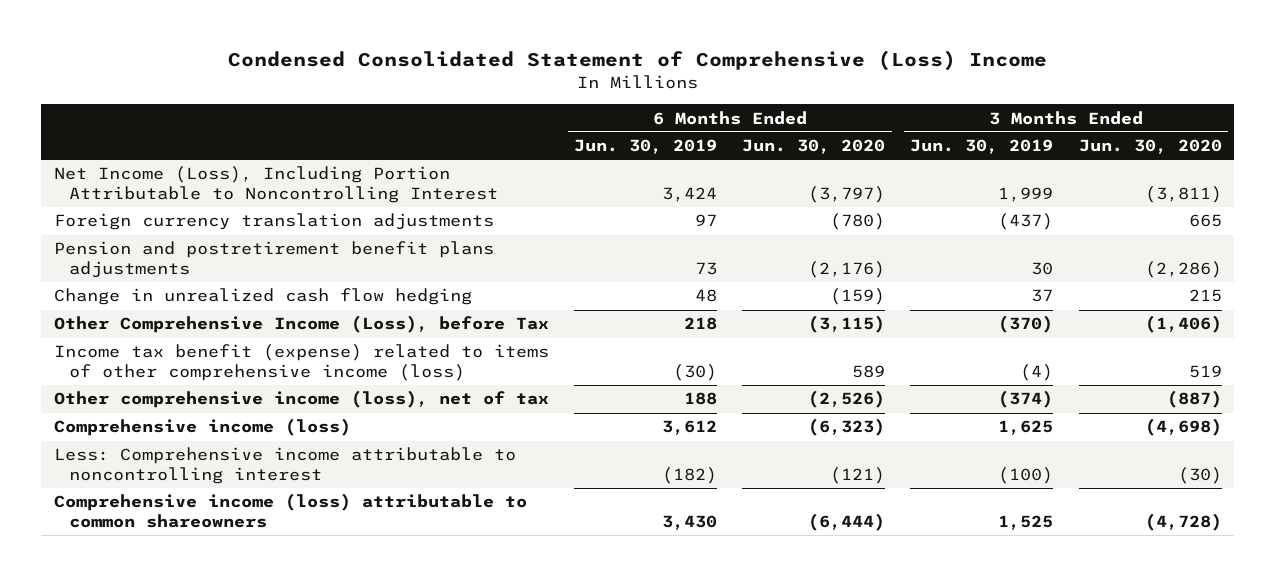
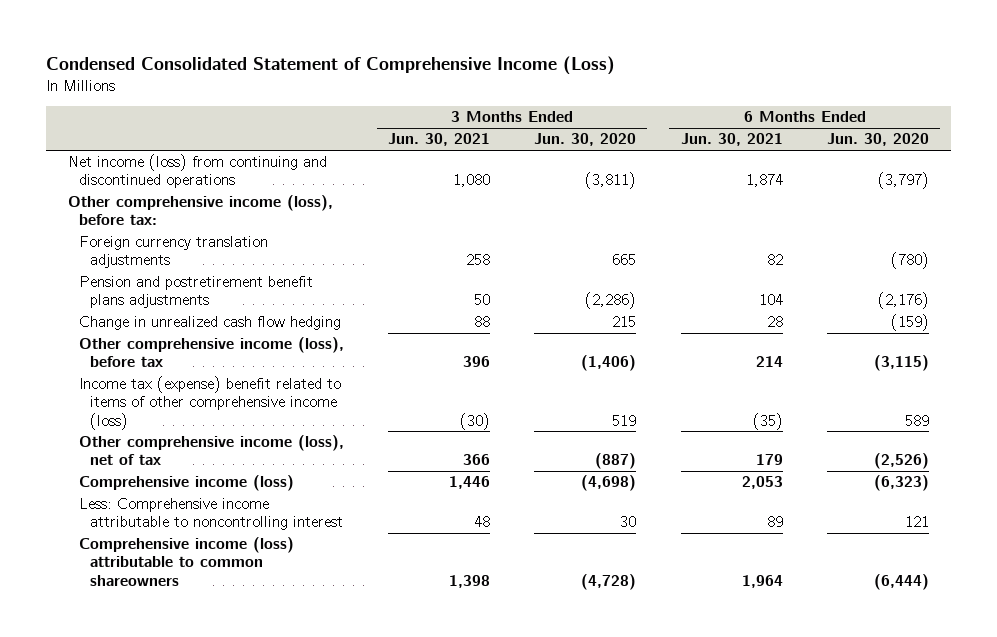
- Condensed Consolidated Statement of Comprehensive (Loss) Income
+ Condensed Consolidated Statement of Comprehensive Income (Loss)
- | 6 Months Ended Jun. 30, 2019 | 6 Months Ended Jun. 30, 2020 | 3 Months Ended Jun. 30, 2019 | 3 Months Ended Jun. 30, 2020
+ | 3 Months Ended Jun. 30, 2021 | 3 Months Ended Jun. 30, 2020 | 6 Months Ended Jun. 30, 2021 | 6 Months Ended Jun. 30, 2020
- Net Income (Loss), Including Portion Attributable to Noncontrolling Interest | 3,424 | (3,797) | 1,999 | (3,811)
+ Net income (loss) from continuing and discontinued operations | 1,080 | (3,811) | 1,874 | (3,797)
+ Other comprehensive income (loss), before tax:
- Other Comprehensive Income (Loss), before Tax | 218 | (3,115) | (370) | (1,406)
- Income tax benefit (expense) related to items of other comprehensive income (loss) | (30) | 589 | (4) | 519
+ Other comprehensive income (loss), before tax | 396 | (1,406) | 214 | (3,115)
+ Income tax (expense) benefit related to items of other comprehensive income (loss) | (30) | 519 | (35) | 589
- Less: Comprehensive income attributable to noncontrolling interest | (182) | (121) | (100) | (30)
+ Less: Comprehensive income attributable to noncontrolling interest | 48 | 30 | 89 | 121

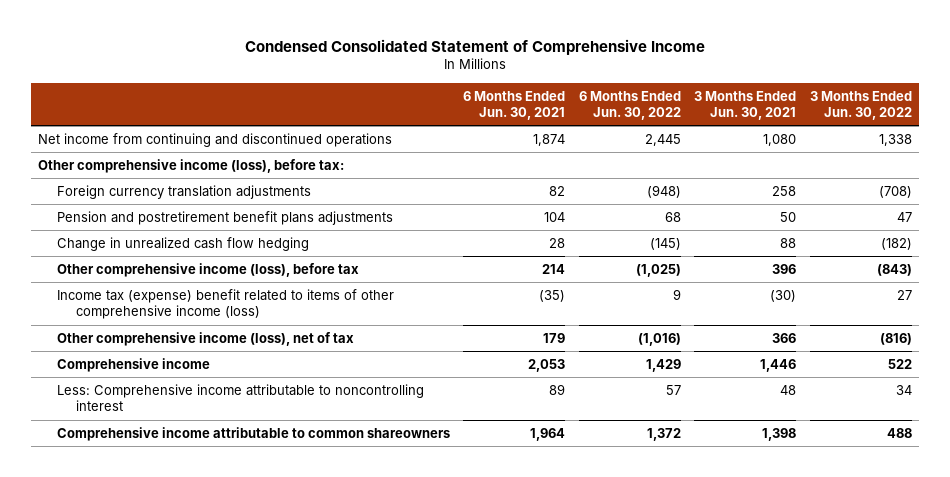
- Condensed Consolidated Statement of Comprehensive Income (Loss)
+ Condensed Consolidated Statement of Comprehensive Income
- | 3 Months Ended Jun. 30, 2021 | 3 Months Ended Jun. 30, 2020 | 6 Months Ended Jun. 30, 2021 | 6 Months Ended Jun. 30, 2020
+ | 6 Months Ended Jun. 30, 2021 | 6 Months Ended Jun. 30, 2022 | 3 Months Ended Jun. 30, 2021 | 3 Months Ended Jun. 30, 2022
- Net income (loss) from continuing and discontinued operations | 1,080 | (3,811) | 1,874 | (3,797)
+ Net income from continuing and discontinued operations | 1,874 | 2,445 | 1,080 | 1,338
- Comprehensive income (loss) | 1,446 | (4,698) | 2,053 | (6,323)
+ Comprehensive income | 2,053 | 1,429 | 1,446 | 522
- Comprehensive income (loss) attributable to common shareowners | 1,398 | (4,728) | 1,964 | (6,444)
+ Comprehensive income attributable to common shareowners | 1,964 | 1,372 | 1,398 | 488

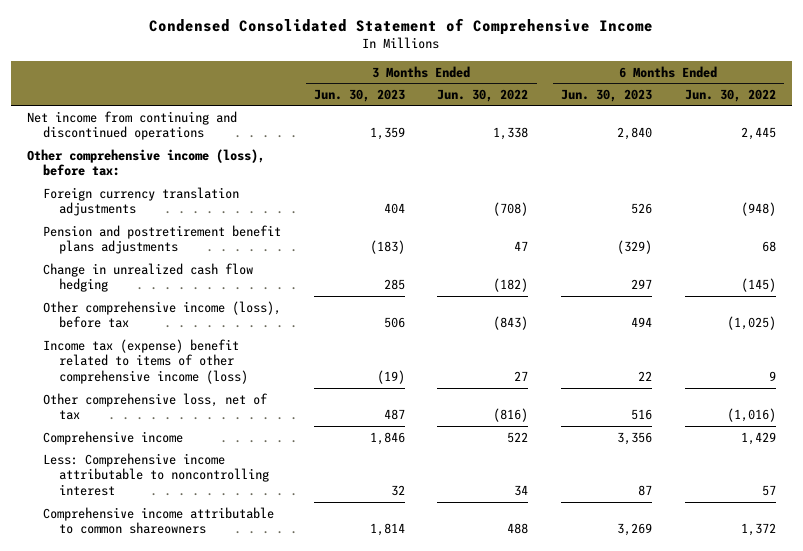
- | 6 Months Ended Jun. 30, 2021 | 6 Months Ended Jun. 30, 2022 | 3 Months Ended Jun. 30, 2021 | 3 Months Ended Jun. 30, 2022
+ | 3 Months Ended Jun. 30, 2023 | 3 Months Ended Jun. 30, 2022 | 6 Months Ended Jun. 30, 2023 | 6 Months Ended Jun. 30, 2022
- Other comprehensive income (loss), net of tax | 179 | (1,016) | 366 | (816)
+ Other comprehensive loss, net of tax | 487 | (816) | 516 | (1,016)

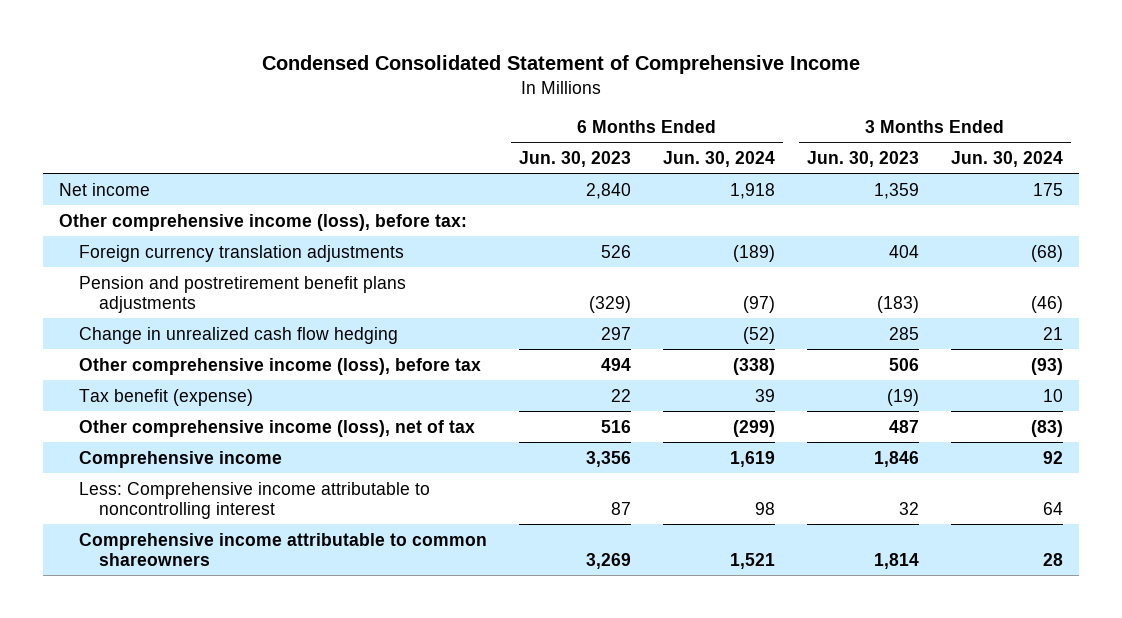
- | 3 Months Ended Jun. 30, 2023 | 3 Months Ended Jun. 30, 2022 | 6 Months Ended Jun. 30, 2023 | 6 Months Ended Jun. 30, 2022
+ | 6 Months Ended Jun. 30, 2023 | 6 Months Ended Jun. 30, 2024 | 3 Months Ended Jun. 30, 2023 | 3 Months Ended Jun. 30, 2024
- Net income from continuing and discontinued operations | 1,359 | 1,338 | 2,840 | 2,445
+ Net income | 2,840 | 1,918 | 1,359 | 175
- Income tax (expense) benefit related to items of other comprehensive income (loss) | (19) | 27 | 22 | 9
- Other comprehensive loss, net of tax | 487 | (816) | 516 | (1,016)
+ Tax benefit (expense) | 22 | 39 | (19) | 10
+ Other comprehensive income (loss), net of tax | 516 | (299) | 487 | (83)

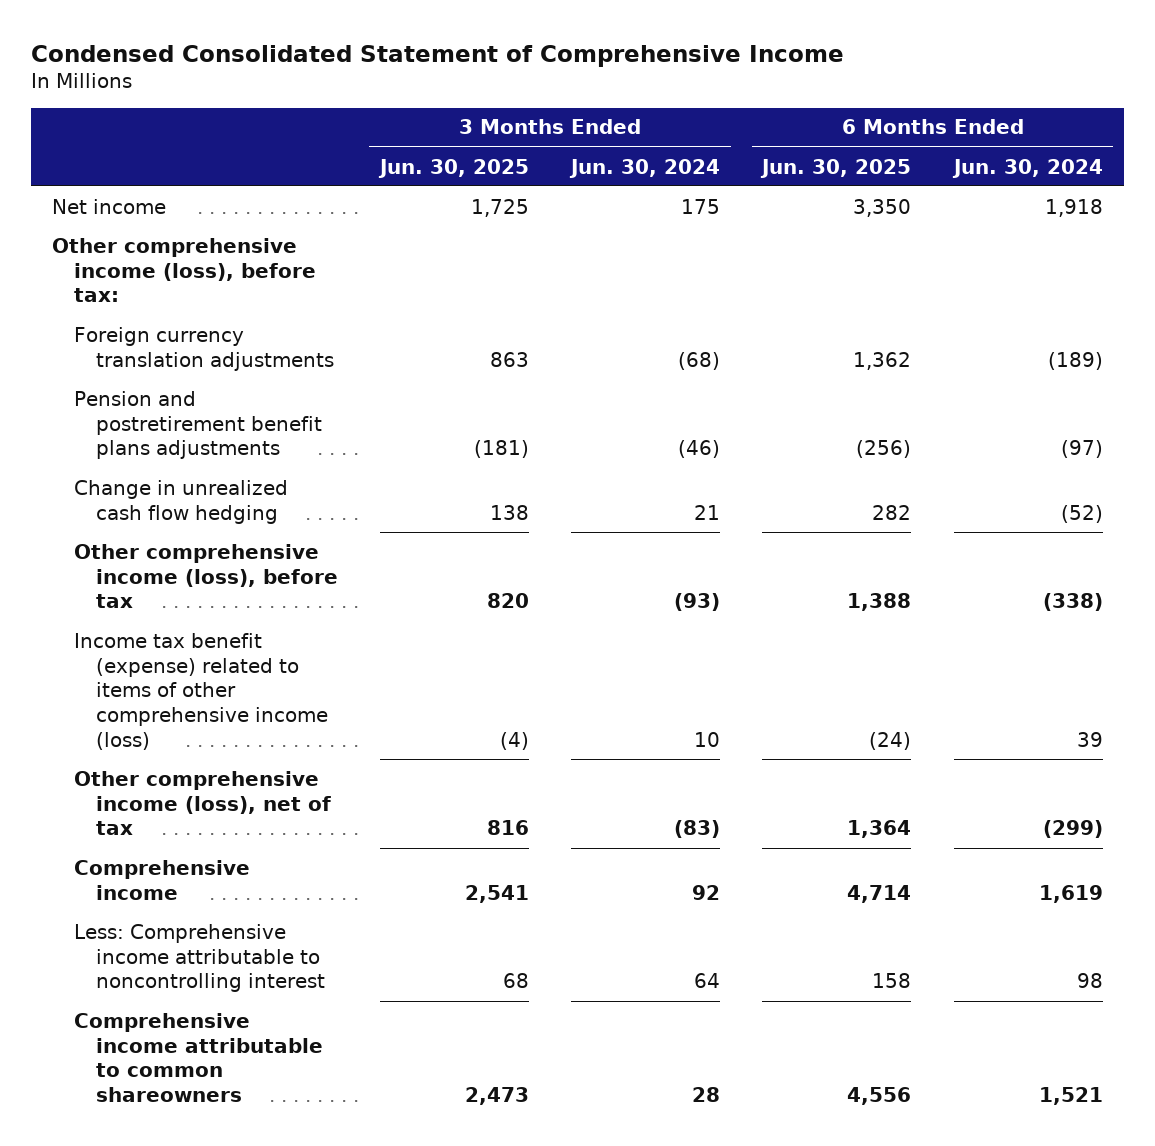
- | 6 Months Ended Jun. 30, 2023 | 6 Months Ended Jun. 30, 2024 | 3 Months Ended Jun. 30, 2023 | 3 Months Ended Jun. 30, 2024
+ | 3 Months Ended Jun. 30, 2025 | 3 Months Ended Jun. 30, 2024 | 6 Months Ended Jun. 30, 2025 | 6 Months Ended Jun. 30, 2024
- Tax benefit (expense) | 22 | 39 | (19) | 10
+ Income tax benefit (expense) related to items of other comprehensive income (loss) | (4) | 10 | (24) | 39

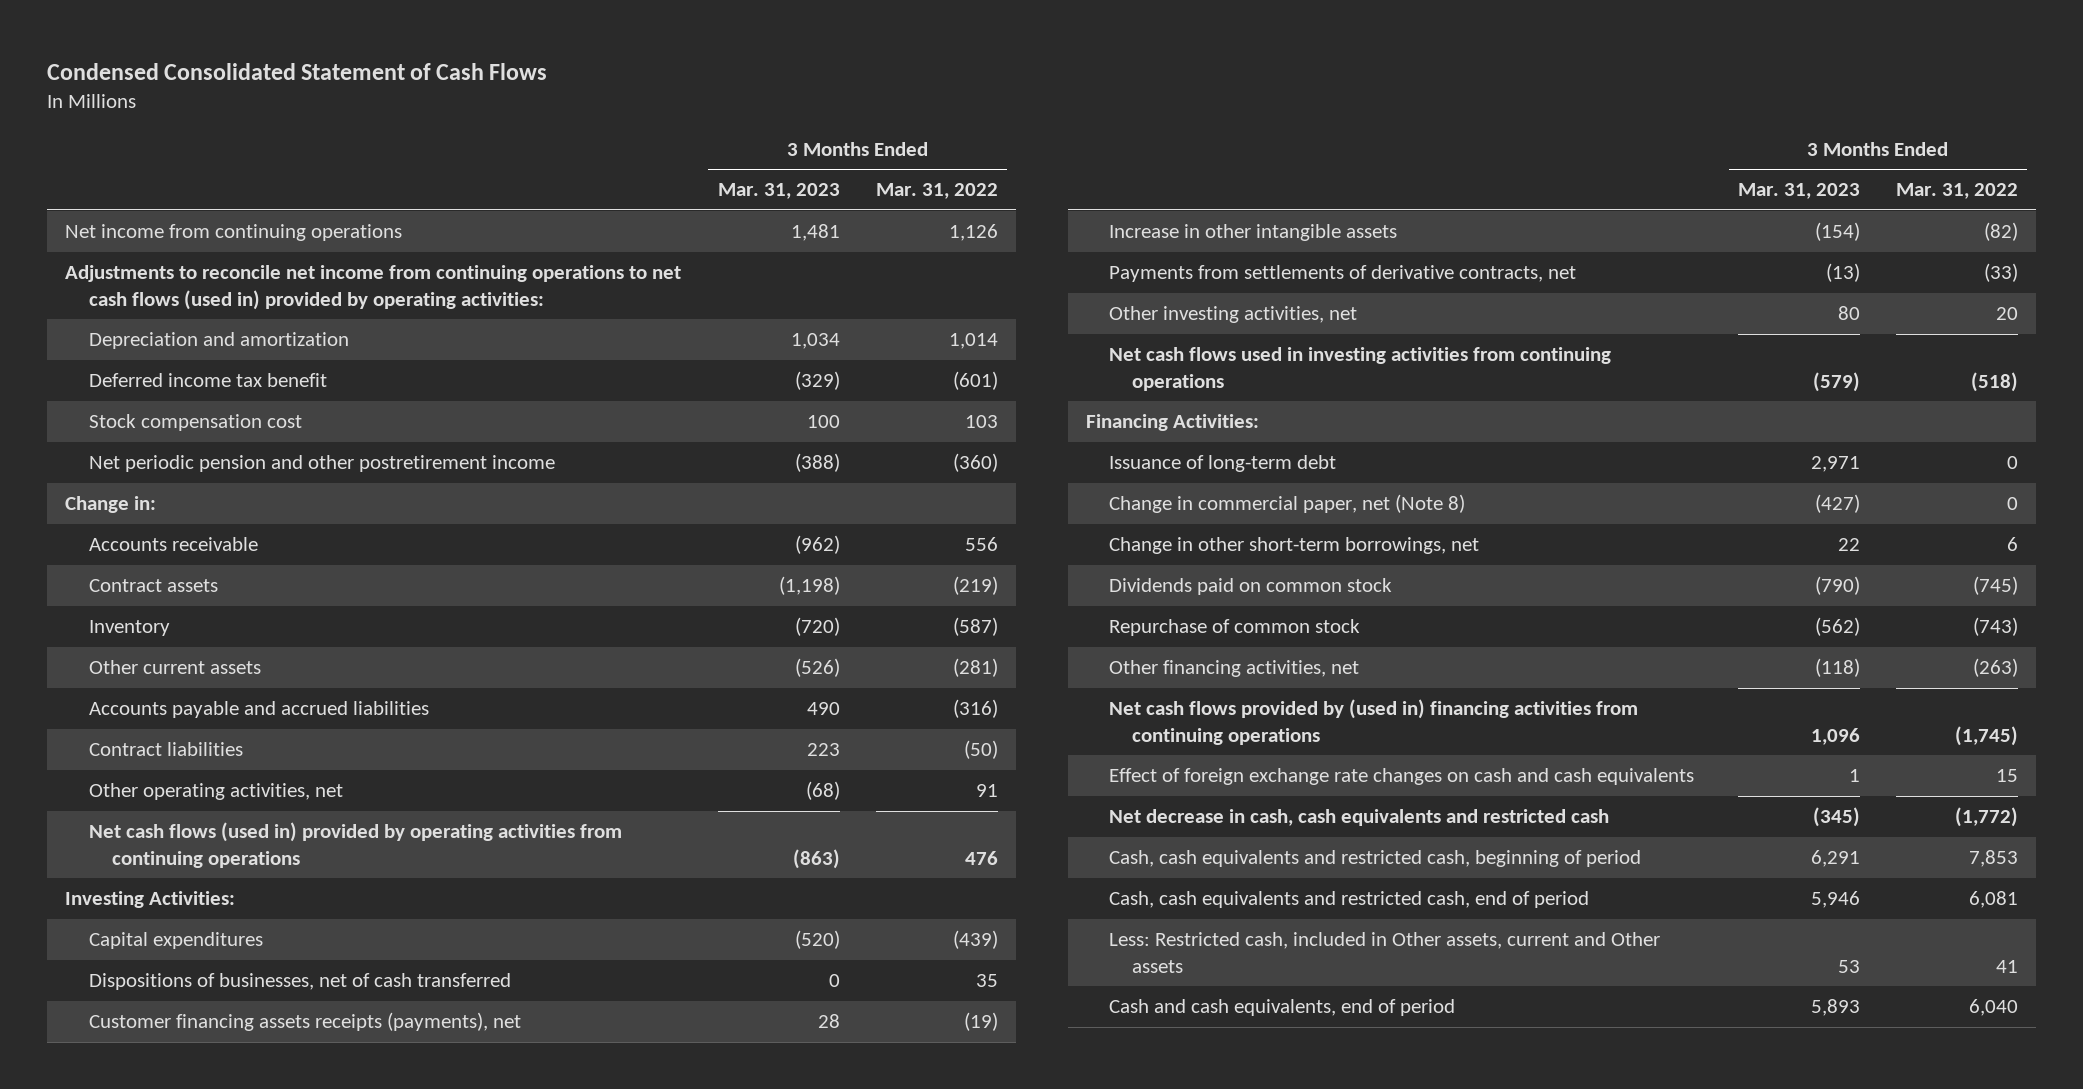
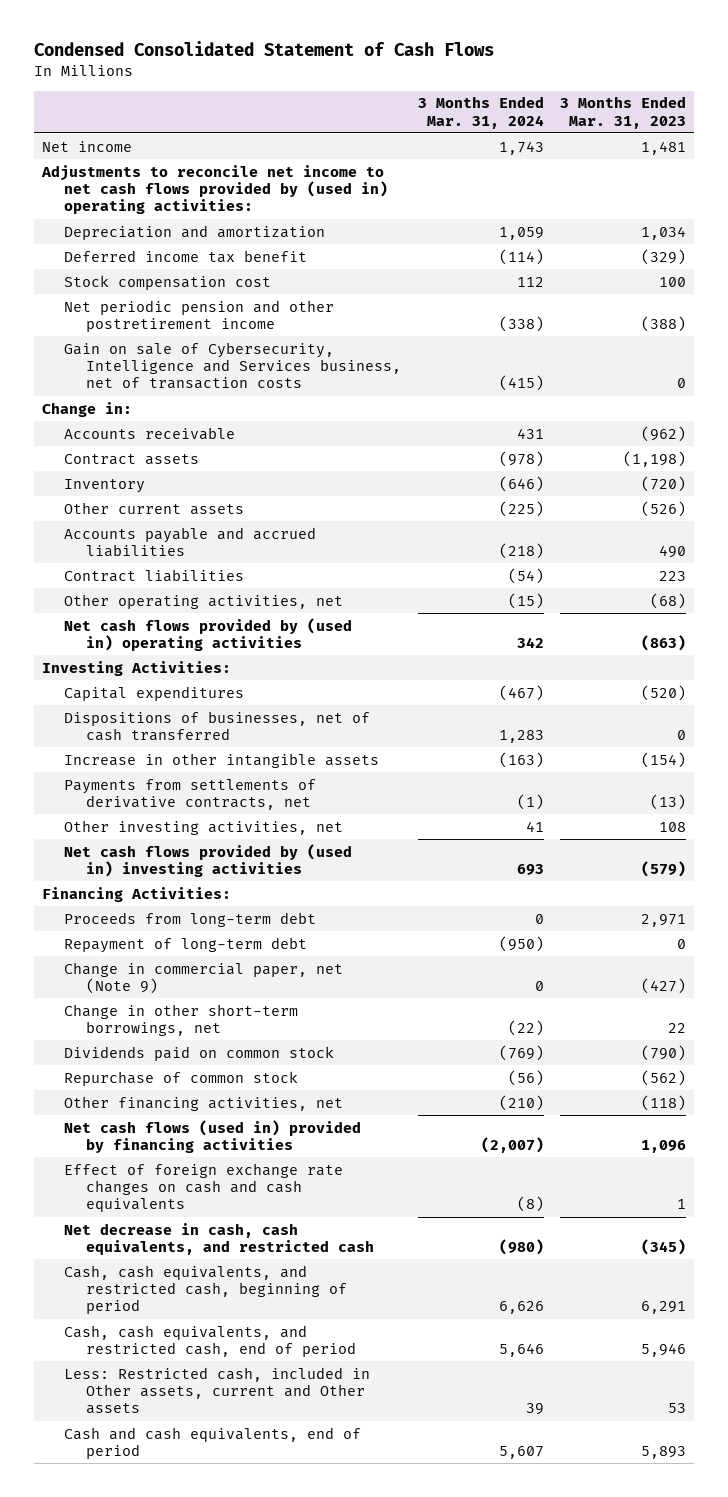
- | 3 Months Ended Mar. 31, 2023 | 3 Months Ended Mar. 31, 2022
+ | 3 Months Ended Mar. 31, 2024 | 3 Months Ended Mar. 31, 2023
- Net income from continuing operations | 1,481 | 1,126
- Adjustments to reconcile net income from continuing operations to net cash flows (used in) provided by operating activities:
+ Net income | 1,743 | 1,481
+ Adjustments to reconcile net income to net cash flows provided by (used in) operating activities:
+ Gain on sale of Cybersecurity, Intelligence and Services business, net of transaction costs | (415) | 0
- Net cash flows (used in) provided by operating activities from continuing operations | (863) | 476
+ Net cash flows provided by (used in) operating activities | 342 | (863)
- Customer financing assets receipts (payments), net | 28 | (19)
- Other investing activities, net | 80 | 20
- Net cash flows used in investing activities from continuing operations | (579) | (518)
+ Other investing activities, net | 41 | 108
+ Net cash flows provided by (used in) investing activities | 693 | (579)
- Issuance of long-term debt | 2,971 | 0
- Change in commercial paper, net (Note 8) | (427) | 0
+ Proceeds from long-term debt | 0 | 2,971
+ Repayment of long-term debt | (950) | 0
+ Change in commercial paper, net (Note 9) | 0 | (427)
- Net cash flows provided by (used in) financing activities from continuing operations | 1,096 | (1,745)
+ Net cash flows (used in) provided by financing activities | (2,007) | 1,096
- Net decrease in cash, cash equivalents and restricted cash | (345) | (1,772)
- Cash, cash equivalents and restricted cash, beginning of period | 6,291 | 7,853
- Cash, cash equivalents and restricted cash, end of period | 5,946 | 6,081
+ Net decrease in cash, cash equivalents, and restricted cash | (980) | (345)
+ Cash, cash equivalents, and restricted cash, beginning of period | 6,626 | 6,291
+ Cash, cash equivalents, and restricted cash, end of period | 5,646 | 5,946

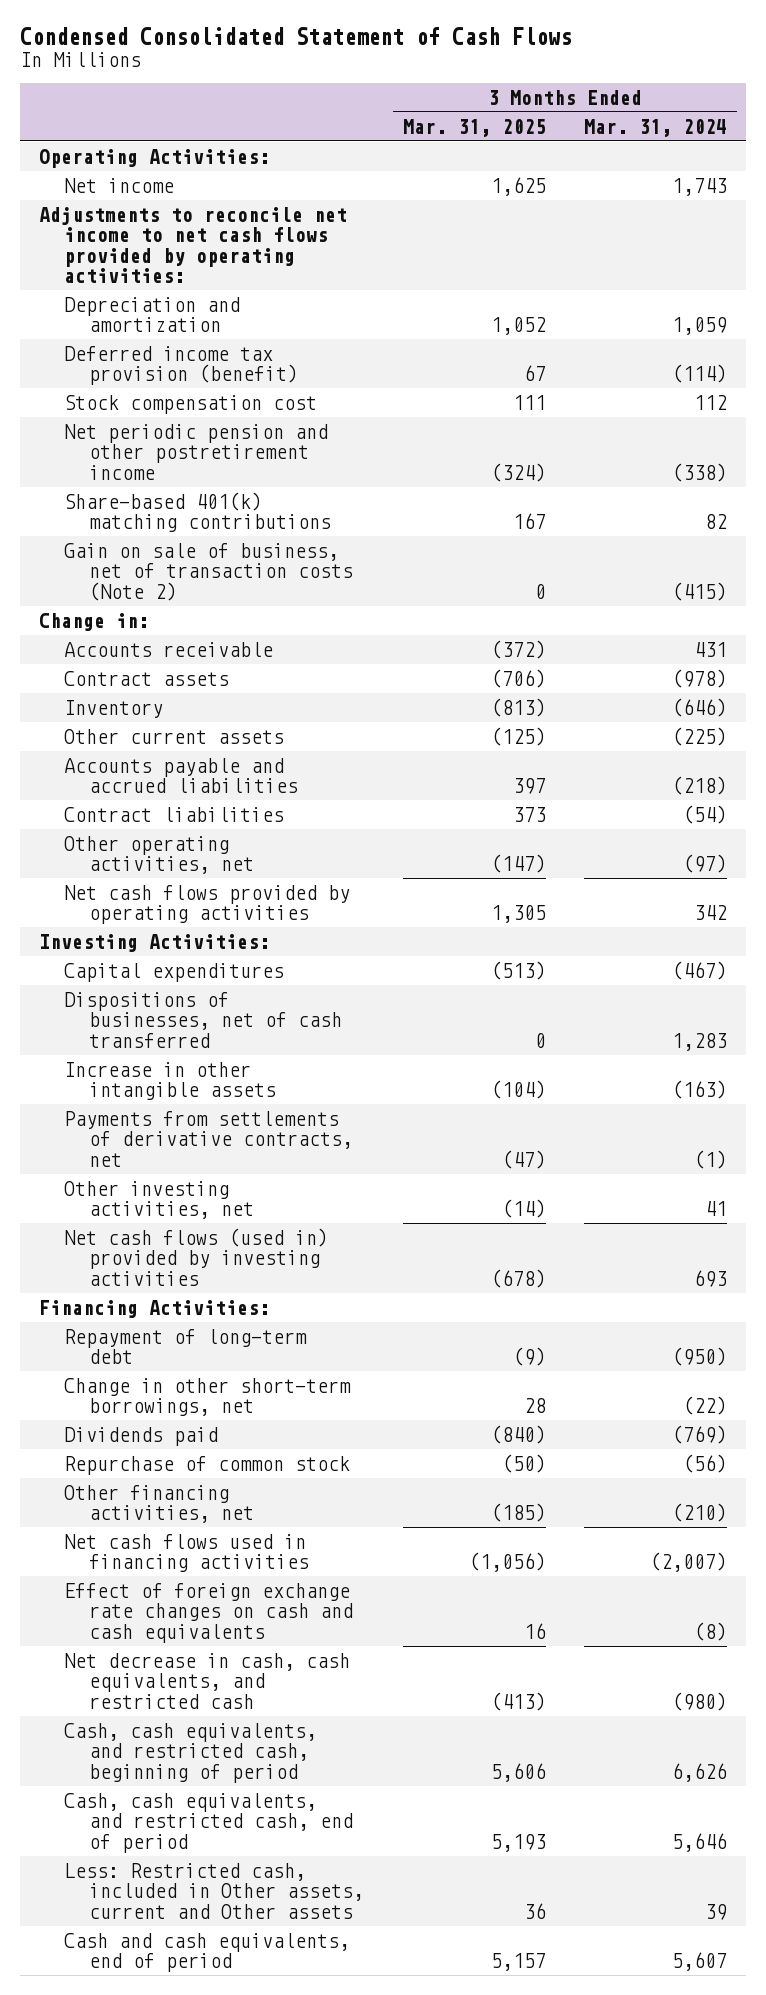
- | 3 Months Ended Mar. 31, 2024 | 3 Months Ended Mar. 31, 2023
+ | 3 Months Ended Mar. 31, 2025 | 3 Months Ended Mar. 31, 2024
+ Operating Activities:
- Adjustments to reconcile net income to net cash flows provided by (used in) operating activities:
+ Adjustments to reconcile net income to net cash flows provided by operating activities:
- Deferred income tax benefit | (114) | (329)
+ Deferred income tax provision (benefit) | 67 | (114)
- Gain on sale of Cybersecurity, Intelligence and Services business, net of transaction costs | (415) | 0
+ Share-based 401(k) matching contributions | 167 | 82
+ Gain on sale of business, net of transaction costs (Note 2) | 0 | (415)
- Other operating activities, net | (15) | (68)
- Net cash flows provided by (used in) operating activities | 342 | (863)
+ Other operating activities, net | (147) | (97)
+ Net cash flows provided by operating activities | 1,305 | 342
- Net cash flows provided by (used in) investing activities | 693 | (579)
+ Net cash flows (used in) provided by investing activities | (678) | 693
- Proceeds from long-term debt | 0 | 2,971
- Change in commercial paper, net (Note 9) | 0 | (427)
- Dividends paid on common stock | (769) | (790)
+ Dividends paid | (840) | (769)
- Net cash flows (used in) provided by financing activities | (2,007) | 1,096
+ Net cash flows used in financing activities | (1,056) | (2,007)

